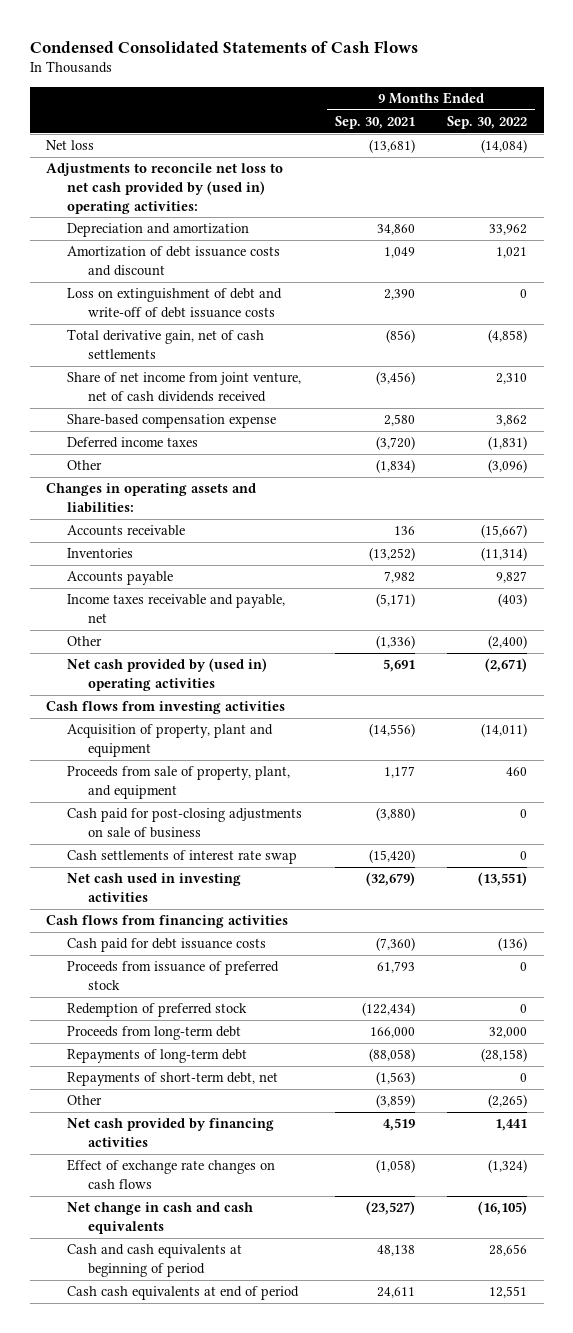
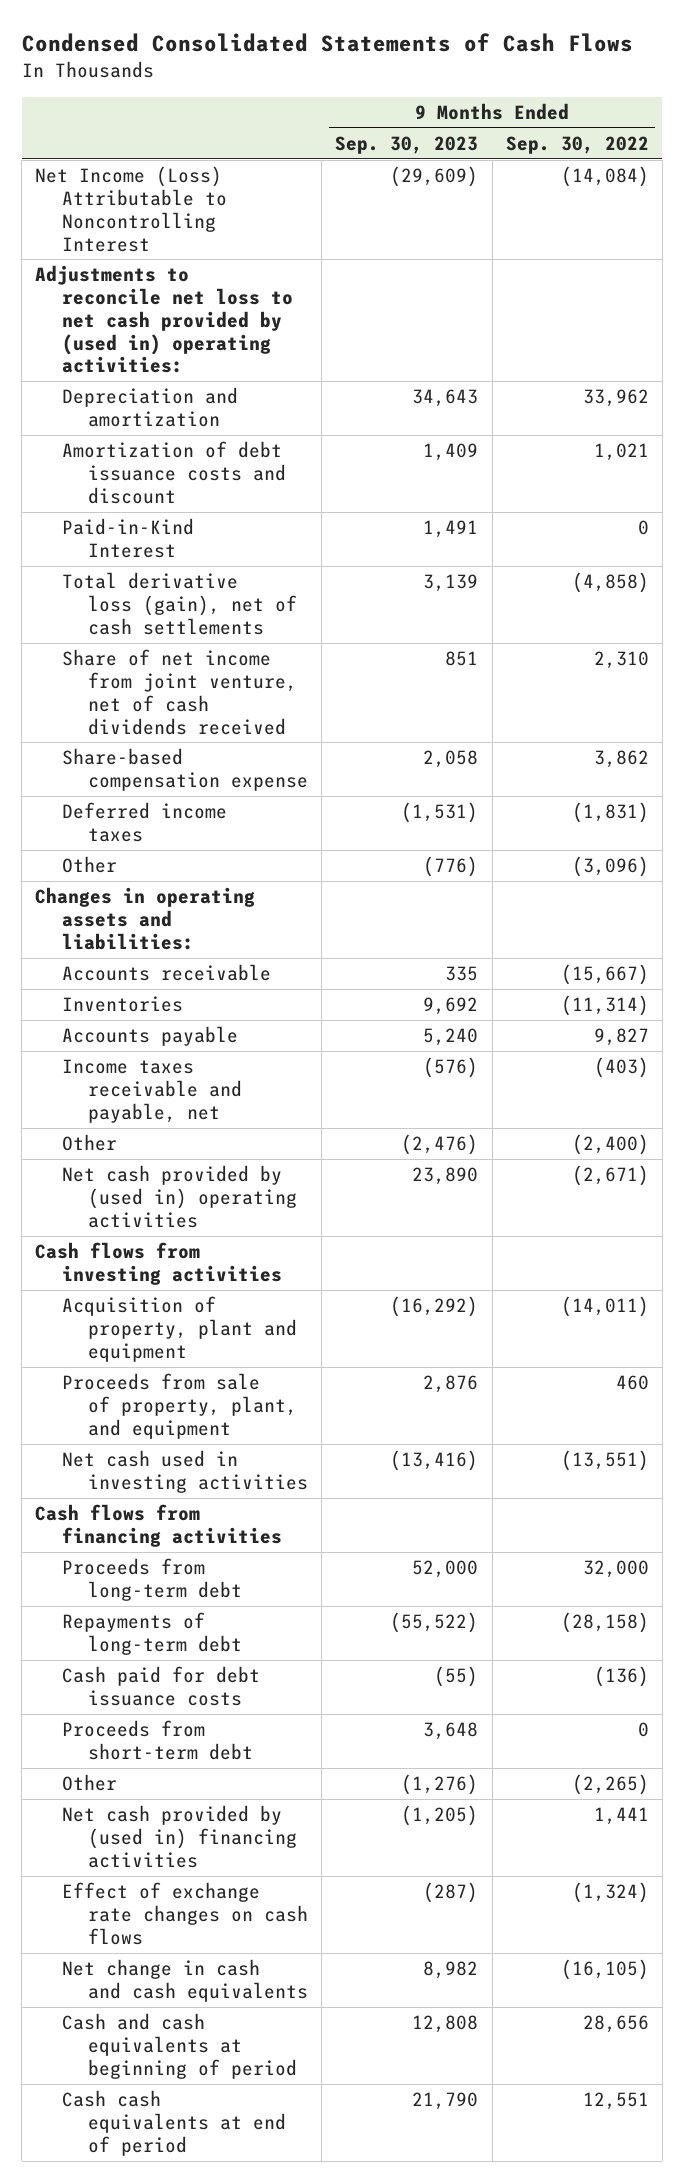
- | 9 Months Ended Sep. 30, 2021 | 9 Months Ended Sep. 30, 2022
+ | 9 Months Ended Sep. 30, 2023 | 9 Months Ended Sep. 30, 2022
- Net loss | (13,681) | (14,084)
+ Net Income (Loss) Attributable to Noncontrolling Interest | (29,609) | (14,084)
- Loss on extinguishment of debt and write-off of debt issuance costs | 2,390 | 0
- Total derivative gain, net of cash settlements | (856) | (4,858)
+ Paid-in-Kind Interest | 1,491 | 0
+ Total derivative loss (gain), net of cash settlements | 3,139 | (4,858)
- Cash paid for post-closing adjustments on sale of business | (3,880) | 0
- Cash settlements of interest rate swap | (15,420) | 0
- Proceeds from issuance of preferred stock | 61,793 | 0
- Redemption of preferred stock | (122,434) | 0
- Repayments of short-term debt, net | (1,563) | 0
moved down: Cash paid for debt issuance costs | (55) | (136)
+ Proceeds from short-term debt | 3,648 | 0
- Net cash provided by financing activities | 4,519 | 1,441
+ Net cash provided by (used in) financing activities | (1,205) | 1,441

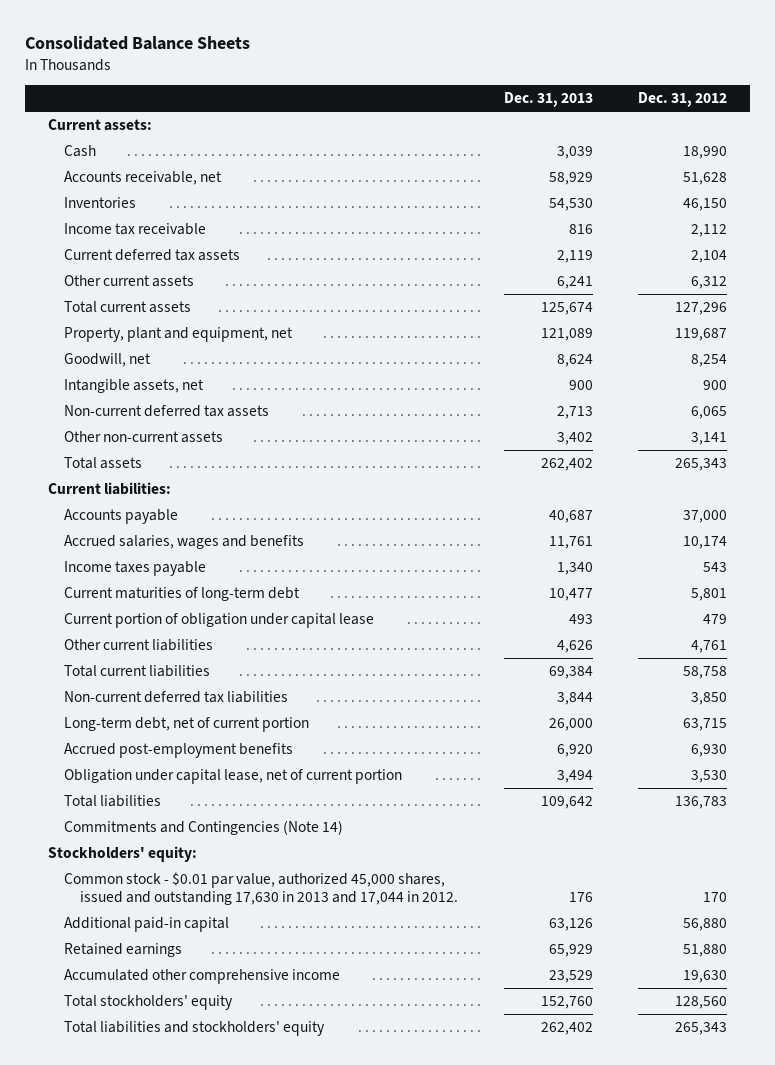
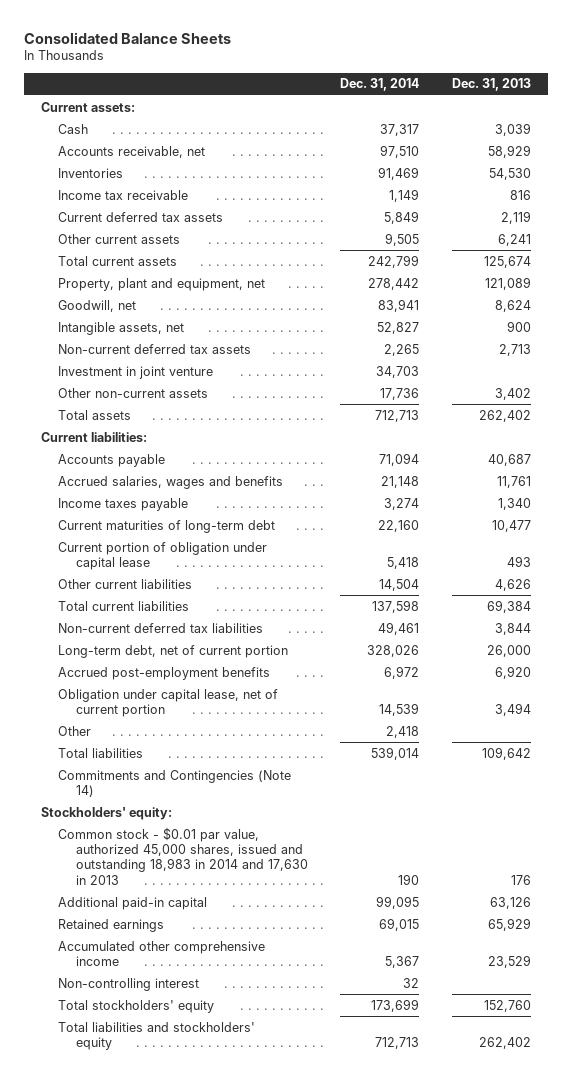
- | Dec. 31, 2013 | Dec. 31, 2012
+ | Dec. 31, 2014 | Dec. 31, 2013
+ Investment in joint venture | 34,703 |
+ Other | 2,418 |
- Common stock - $0.01 par value, authorized 45,000 shares, issued and outstanding 17,630 in 2013 and 17,044 in 2012. | 176 | 170
+ Common stock - $0.01 par value, authorized 45,000 shares, issued and outstanding 18,983 in 2014 and 17,630 in 2013 | 190 | 176
+ Non-controlling interest | 32 |

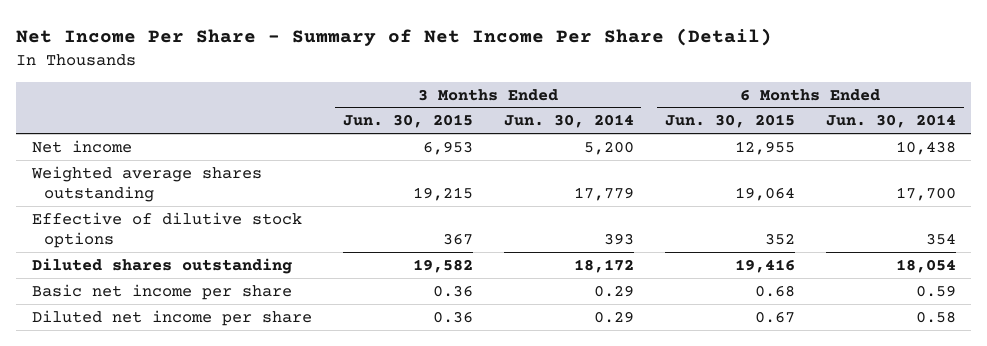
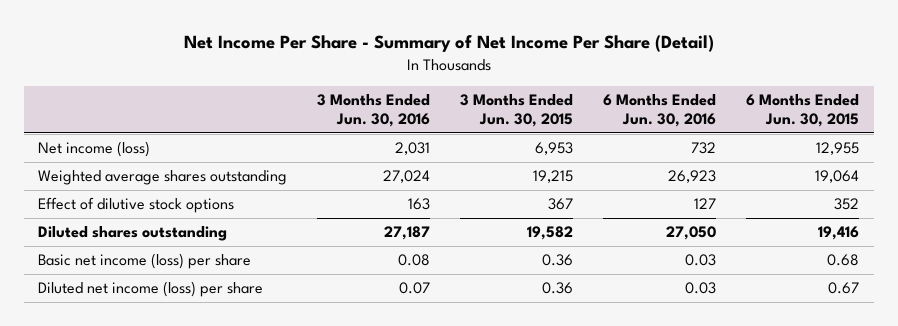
- | 3 Months Ended Jun. 30, 2015 | 3 Months Ended Jun. 30, 2014 | 6 Months Ended Jun. 30, 2015 | 6 Months Ended Jun. 30, 2014
+ | 3 Months Ended Jun. 30, 2016 | 3 Months Ended Jun. 30, 2015 | 6 Months Ended Jun. 30, 2016 | 6 Months Ended Jun. 30, 2015
- Net income | 6,953 | 5,200 | 12,955 | 10,438
+ Net income (loss) | 2,031 | 6,953 | 732 | 12,955
- Effective of dilutive stock options | 367 | 393 | 352 | 354
+ Effect of dilutive stock options | 163 | 367 | 127 | 352
- Basic net income per share | 0.36 | 0.29 | 0.68 | 0.59
- Diluted net income per share | 0.36 | 0.29 | 0.67 | 0.58
+ Basic net income (loss) per share | 0.08 | 0.36 | 0.03 | 0.68
+ Diluted net income (loss) per share | 0.07 | 0.36 | 0.03 | 0.67

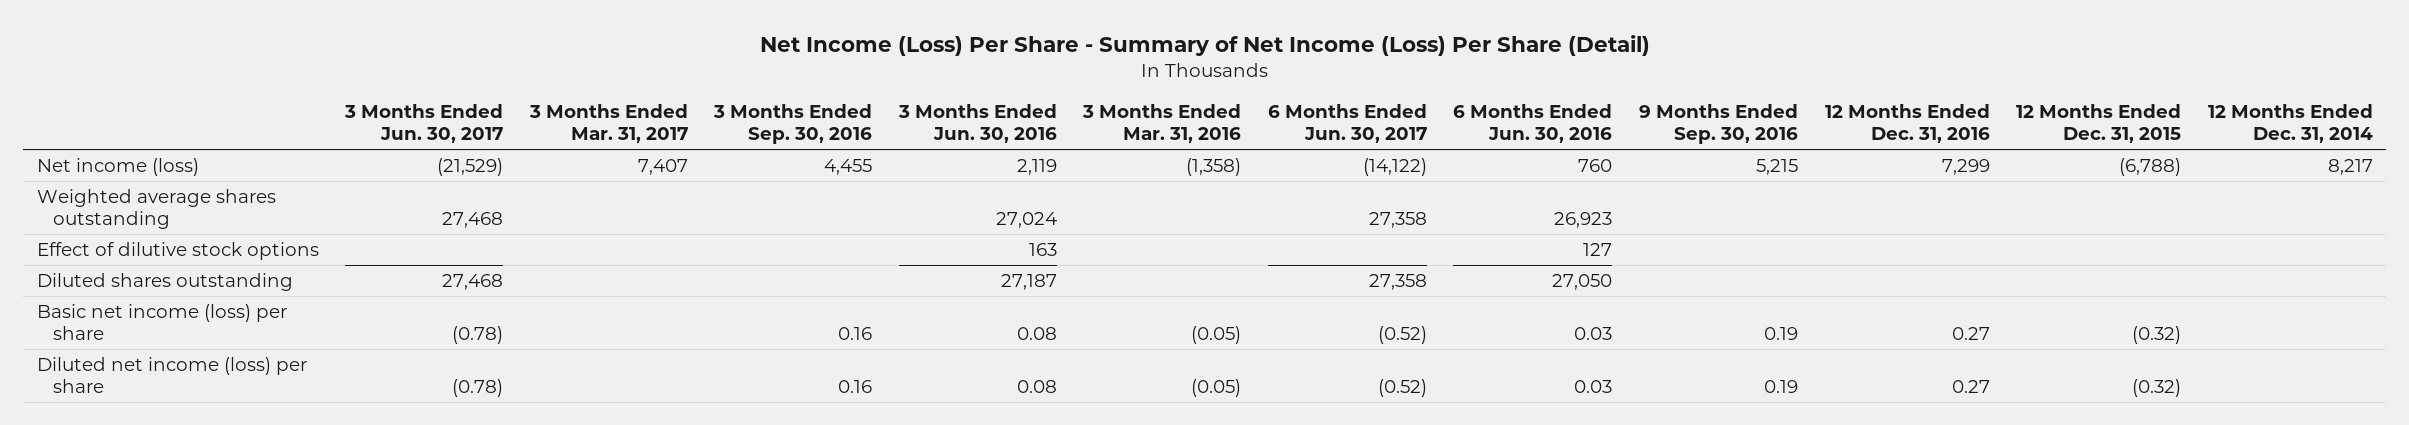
- Net Income Per Share - Summary of Net Income Per Share (Detail)
+ Net Income (Loss) Per Share - Summary of Net Income (Loss) Per Share (Detail)
- | 3 Months Ended Jun. 30, 2016 | 3 Months Ended Jun. 30, 2015 | 6 Months Ended Jun. 30, 2016 | 6 Months Ended Jun. 30, 2015
+ | 3 Months Ended Jun. 30, 2017 | 3 Months Ended Mar. 31, 2017 | 3 Months Ended Sep. 30, 2016 | 3 Months Ended Jun. 30, 2016 | 3 Months Ended Mar. 31, 2016 | 6 Months Ended Jun. 30, 2017 | 6 Months Ended Jun. 30, 2016 | 9 Months Ended Sep. 30, 2016 | 12 Months Ended Dec. 31, 2016 | 12 Months Ended Dec. 31, 2015 | 12 Months Ended Dec. 31, 2014
- Net income (loss) | 2,031 | 6,953 | 732 | 12,955
+ Net income (loss) | (21,529) | 7,407 | 4,455 | 2,119 | (1,358) | (14,122) | 760 | 5,215 | 7,299 | (6,788) | 8,217
- Diluted net income (loss) per share | 0.07 | 0.36 | 0.03 | 0.67
+ Diluted net income (loss) per share | (0.78) | | 0.16 | 0.08 | (0.05) | (0.52) | 0.03 | 0.19 | 0.27 | (0.32) |

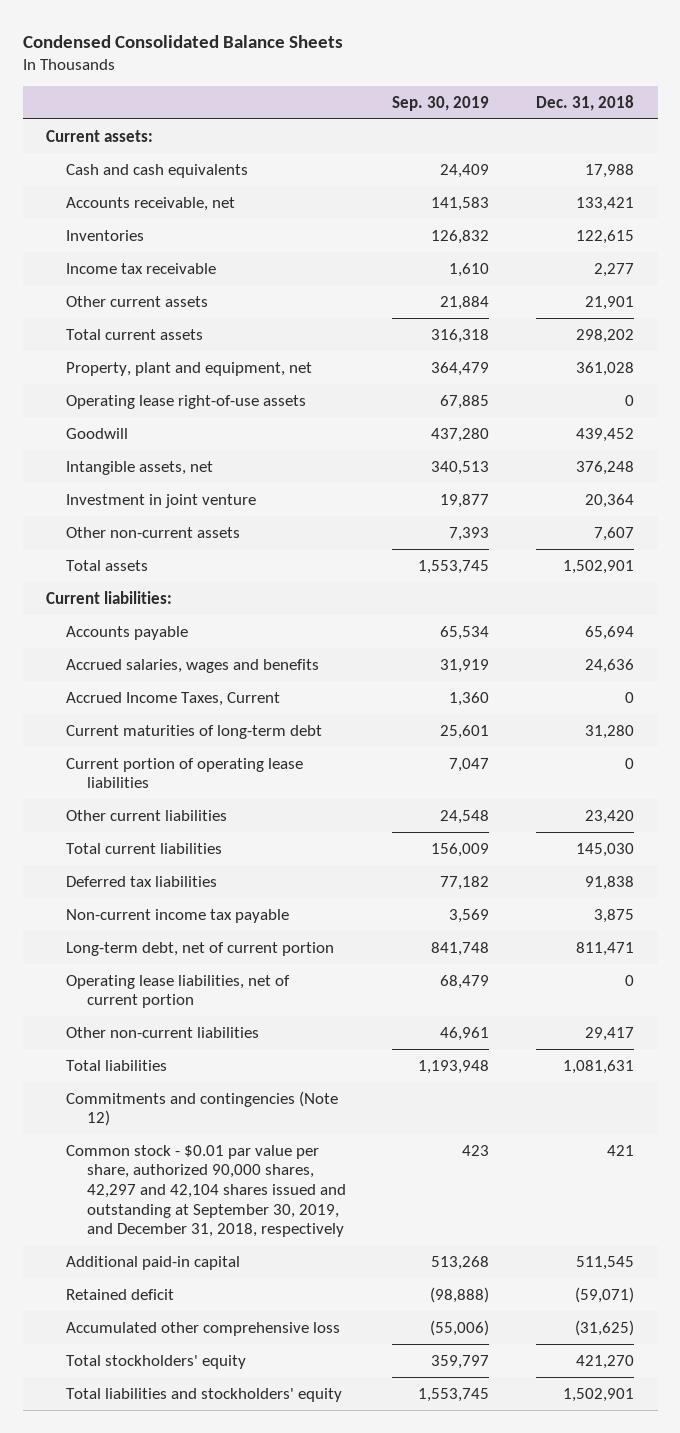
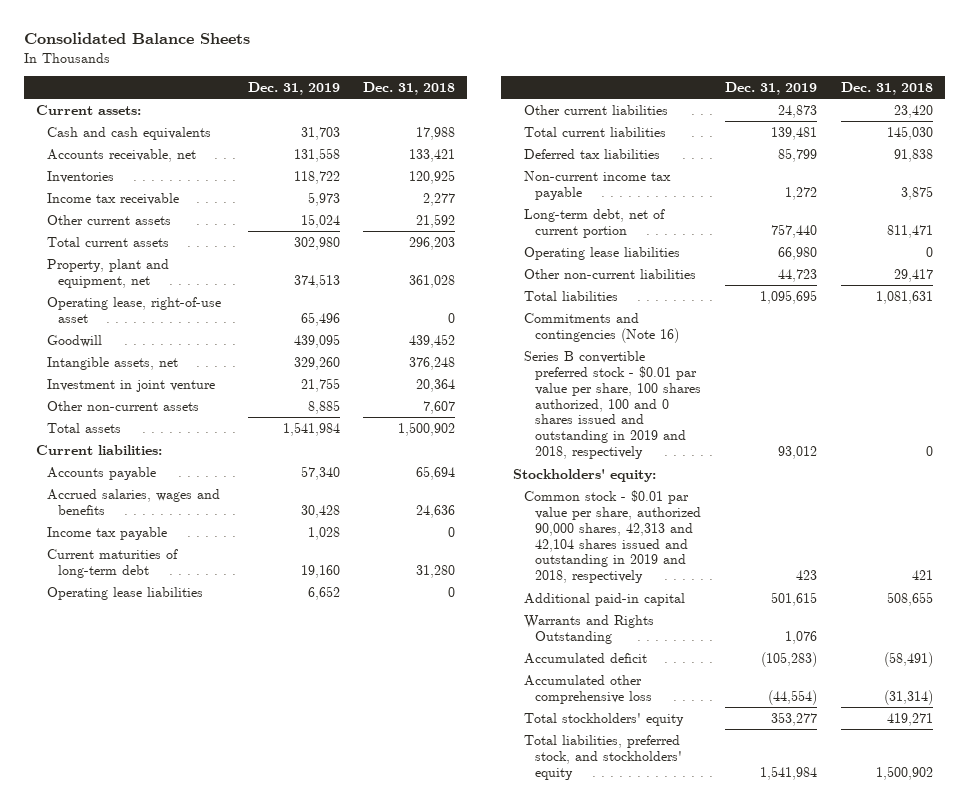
- Condensed Consolidated Balance Sheets
+ Consolidated Balance Sheets
- | Sep. 30, 2019 | Dec. 31, 2018
+ | Dec. 31, 2019 | Dec. 31, 2018
- Inventories | 126,832 | 122,615
+ Inventories | 118,722 | 120,925
- Other current assets | 21,884 | 21,901
- Total current assets | 316,318 | 298,202
+ Other current assets | 15,024 | 21,592
+ Total current assets | 302,980 | 296,203
- Operating lease right-of-use assets | 67,885 | 0
+ Operating lease, right-of-use asset | 65,496 | 0
- Total assets | 1,553,745 | 1,502,901
+ Total assets | 1,541,984 | 1,500,902
- Accrued Income Taxes, Current | 1,360 | 0
+ Income tax payable | 1,028 | 0
- Current portion of operating lease liabilities | 7,047 | 0
+ Operating lease liabilities | 6,652 | 0
- Operating lease liabilities, net of current portion | 68,479 | 0
+ Operating lease liabilities | 66,980 | 0
- Commitments and contingencies (Note 12)
- Common stock - $0.01 par value per share, authorized 90,000 shares, 42,297 and 42,104 shares issued and outstanding at September 30, 2019, and December 31, 2018, respectively | 423 | 421
- Additional paid-in capital | 513,268 | 511,545
- Retained deficit | (98,888) | (59,071)
- Accumulated other comprehensive loss | (55,006) | (31,625)
- Total stockholders' equity | 359,797 | 421,270
- Total liabilities and stockholders' equity | 1,553,745 | 1,502,901
+ Commitments and contingencies (Note 16)
+ Series B convertible preferred stock - $0.01 par value per share, 100 shares authorized, 100 and 0 shares issued and outstanding in 2019 and 2018, respectively | 93,012 | 0
+ Stockholders' equity:
+ Common stock - $0.01 par value per share, authorized 90,000 shares, 42,313 and 42,104 shares issued and outstanding in 2019 and 2018, respectively | 423 | 421
+ Additional paid-in capital | 501,615 | 508,655
+ Warrants and Rights Outstanding | 1,076 |
+ Accumulated deficit | (105,283) | (58,491)
+ Accumulated other comprehensive loss | (44,554) | (31,314)
+ Total stockholders' equity | 353,277 | 419,271
+ Total liabilities, preferred stock, and stockholders' equity | 1,541,984 | 1,500,902

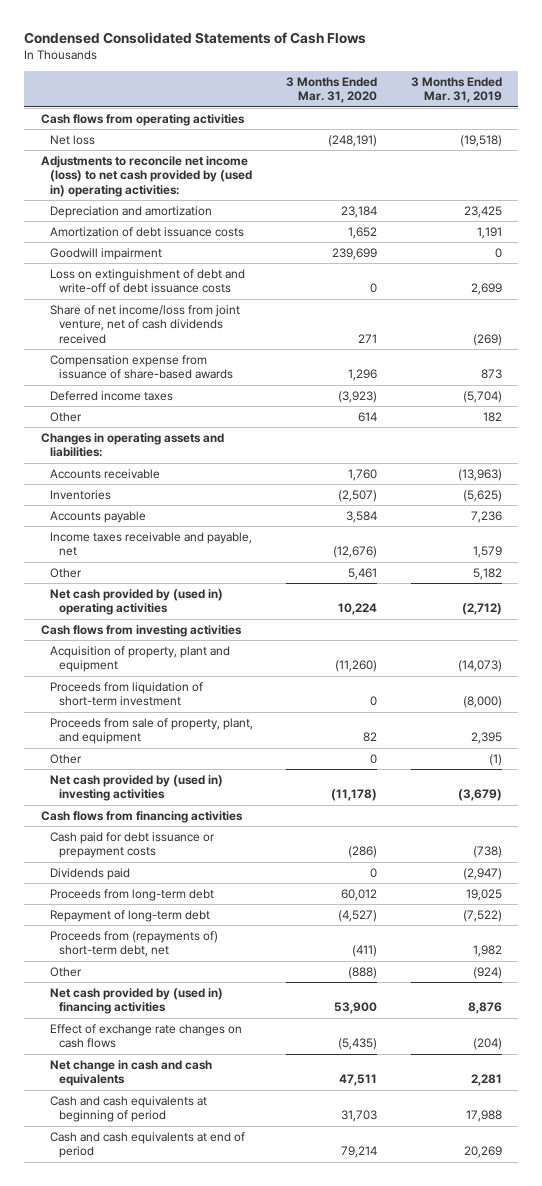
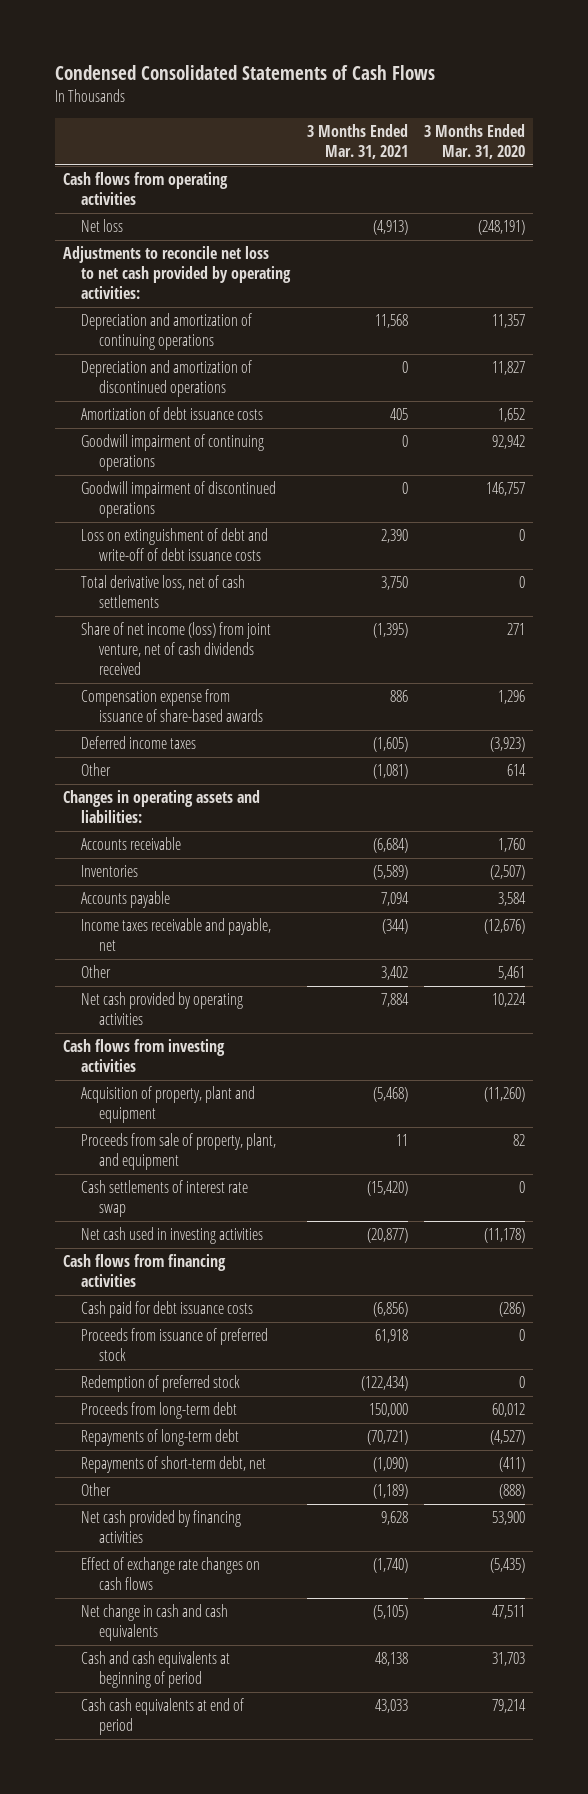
- | 3 Months Ended Mar. 31, 2020 | 3 Months Ended Mar. 31, 2019
+ | 3 Months Ended Mar. 31, 2021 | 3 Months Ended Mar. 31, 2020
- Adjustments to reconcile net income (loss) to net cash provided by (used in) operating activities:
- Depreciation and amortization | 23,184 | 23,425
+ Adjustments to reconcile net loss to net cash provided by operating activities:
+ Depreciation and amortization of continuing operations | 11,568 | 11,357
+ Depreciation and amortization of discontinued operations | 0 | 11,827
- Goodwill impairment | 239,699 | 0
+ Goodwill impairment of continuing operations | 0 | 92,942
+ Goodwill impairment of discontinued operations | 0 | 146,757
- Share of net income/loss from joint venture, net of cash dividends received | 271 | (269)
+ Total derivative loss, net of cash settlements | 3,750 | 0
+ Share of net income (loss) from joint venture, net of cash dividends received | (1,395) | 271
- Net cash provided by (used in) operating activities | 10,224 | (2,712)
+ Net cash provided by operating activities | 7,884 | 10,224
- Proceeds from liquidation of short-term investment | 0 | (8,000)
- Other | 0 | (1)
- Net cash provided by (used in) investing activities | (11,178) | (3,679)
+ Cash settlements of interest rate swap | (15,420) | 0
+ Net cash used in investing activities | (20,877) | (11,178)
- Cash paid for debt issuance or prepayment costs | (286) | (738)
- Dividends paid | 0 | (2,947)
+ Cash paid for debt issuance costs | (6,856) | (286)
+ Proceeds from issuance of preferred stock | 61,918 | 0
+ Redemption of preferred stock | (122,434) | 0
- Repayment of long-term debt | (4,527) | (7,522)
- Proceeds from (repayments of) short-term debt, net | (411) | 1,982
+ Repayments of long-term debt | (70,721) | (4,527)
+ Repayments of short-term debt, net | (1,090) | (411)
- Net cash provided by (used in) financing activities | 53,900 | 8,876
+ Net cash provided by financing activities | 9,628 | 53,900
- Cash and cash equivalents at end of period | 79,214 | 20,269
+ Cash cash equivalents at end of period | 43,033 | 79,214

